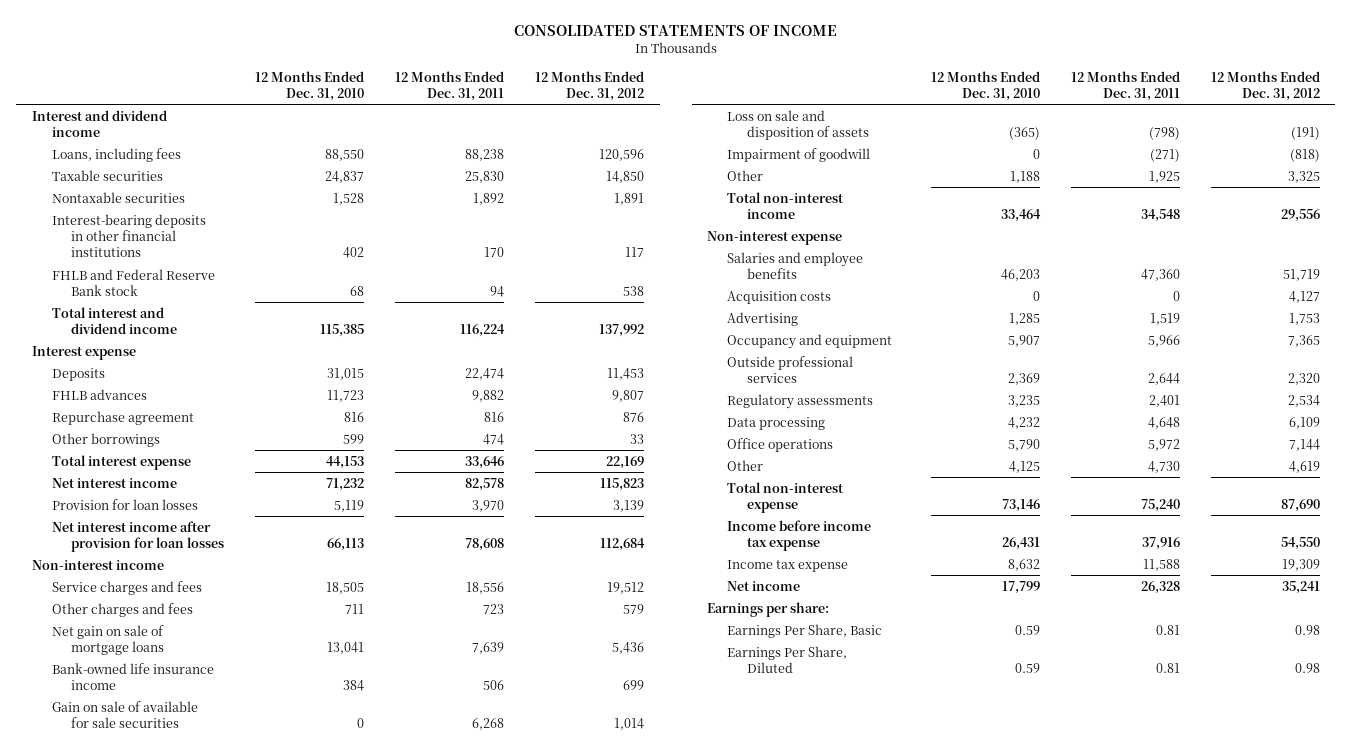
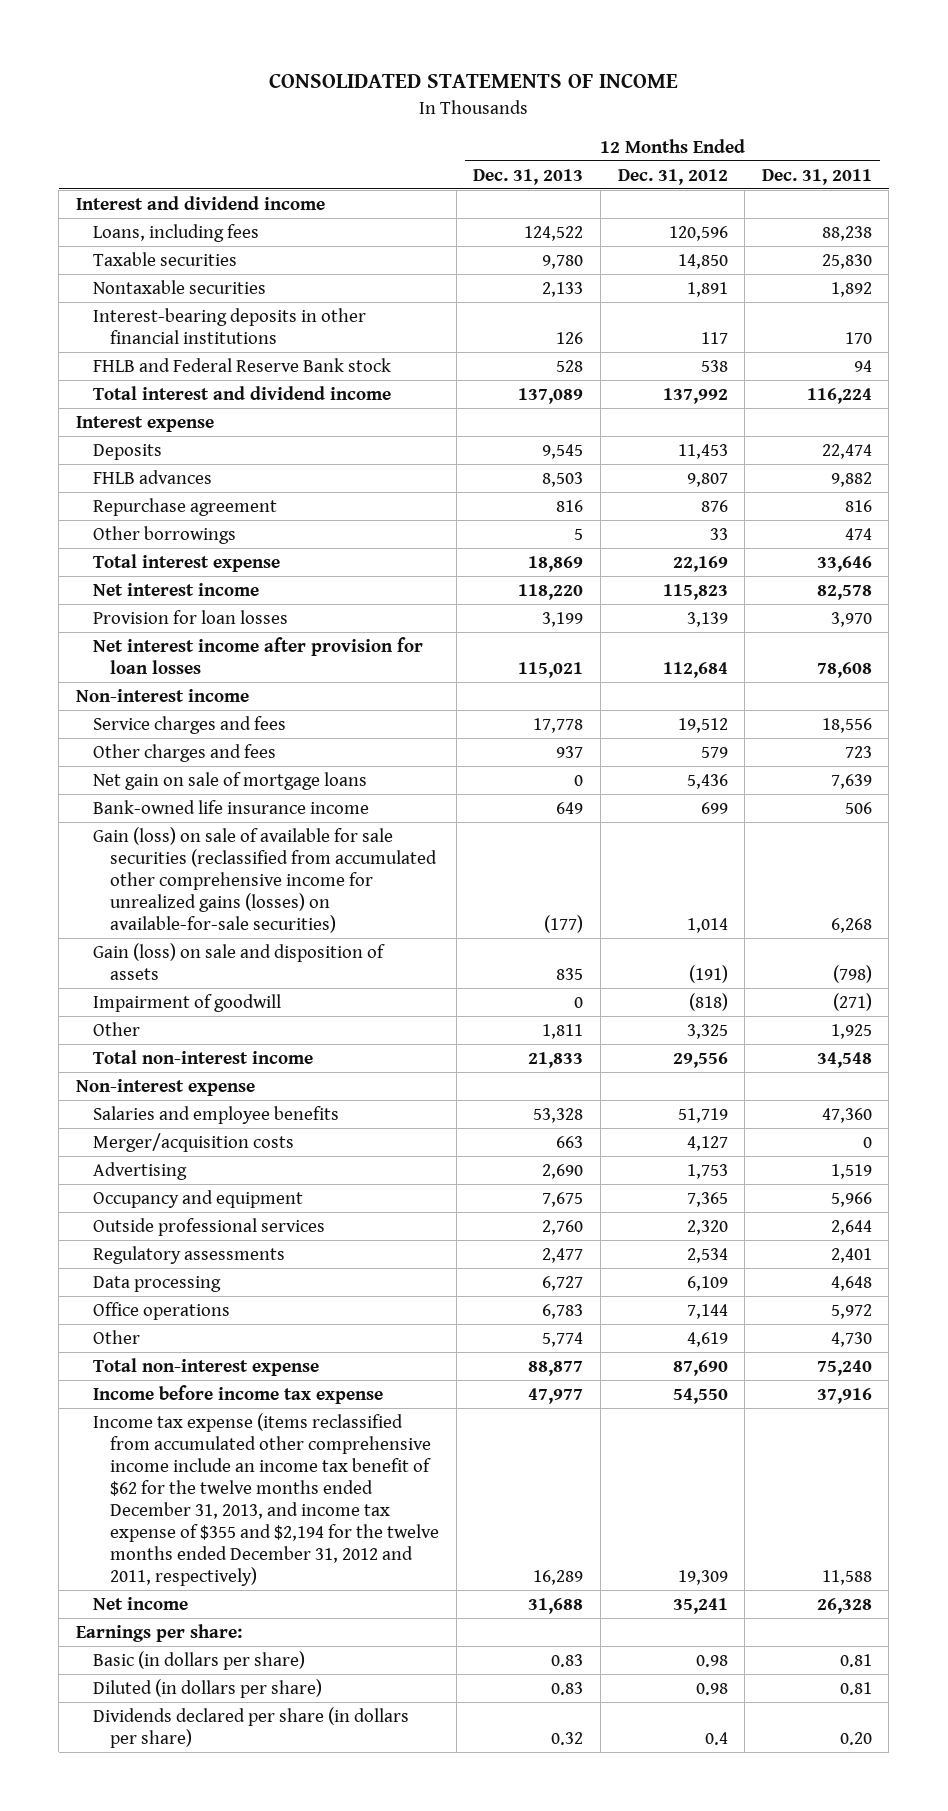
- | 12 Months Ended Dec. 31, 2010 | 12 Months Ended Dec. 31, 2011 | 12 Months Ended Dec. 31, 2012
+ | 12 Months Ended Dec. 31, 2013 | 12 Months Ended Dec. 31, 2012 | 12 Months Ended Dec. 31, 2011
- Gain on sale of available for sale securities | 0 | 6,268 | 1,014
- Loss on sale and disposition of assets | (365) | (798) | (191)
+ Gain (loss) on sale of available for sale securities (reclassified from accumulated other comprehensive income for unrealized gains (losses) on available-for-sale securities) | (177) | 1,014 | 6,268
+ Gain (loss) on sale and disposition of assets | 835 | (191) | (798)
- Acquisition costs | 0 | 0 | 4,127
+ Merger/acquisition costs | 663 | 4,127 | 0
- Income tax expense | 8,632 | 11,588 | 19,309
+ Income tax expense (items reclassified from accumulated other comprehensive income include an income tax benefit of $62 for the twelve months ended December 31, 2013, and income tax expense of $355 and $2,194 for the twelve months ended December 31, 2012 and 2011, respectively) | 16,289 | 19,309 | 11,588
- Earnings Per Share, Basic | 0.59 | 0.81 | 0.98
- Earnings Per Share, Diluted | 0.59 | 0.81 | 0.98
+ Basic (in dollars per share) | 0.83 | 0.98 | 0.81
+ Diluted (in dollars per share) | 0.83 | 0.98 | 0.81
+ Dividends declared per share (in dollars per share) | 0.32 | 0.4 | 0.20

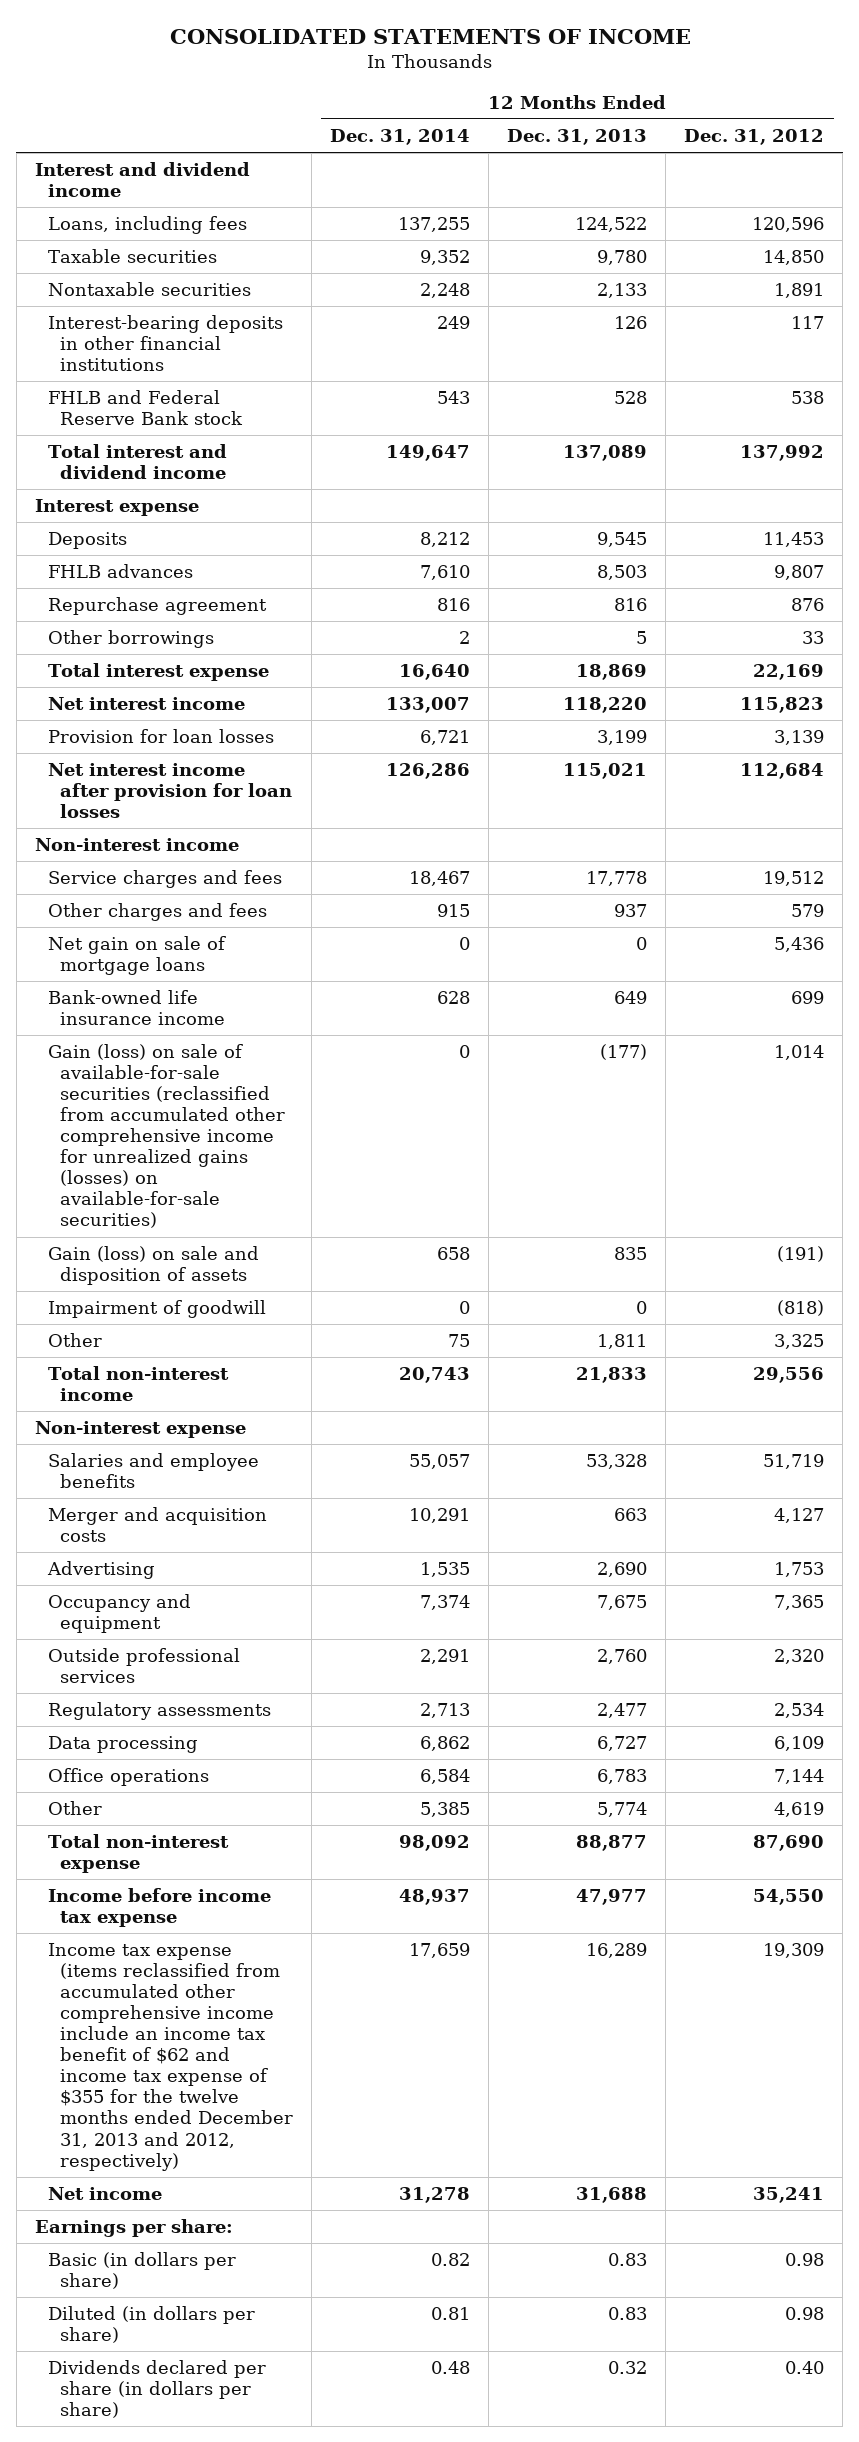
- | 12 Months Ended Dec. 31, 2013 | 12 Months Ended Dec. 31, 2012 | 12 Months Ended Dec. 31, 2011
+ | 12 Months Ended Dec. 31, 2014 | 12 Months Ended Dec. 31, 2013 | 12 Months Ended Dec. 31, 2012
- Gain (loss) on sale of available for sale securities (reclassified from accumulated other comprehensive income for unrealized gains (losses) on available-for-sale securities) | (177) | 1,014 | 6,268
+ Gain (loss) on sale of available-for-sale securities (reclassified from accumulated other comprehensive income for unrealized gains (losses) on available-for-sale securities) | 0 | (177) | 1,014
- Merger/acquisition costs | 663 | 4,127 | 0
+ Merger and acquisition costs | 10,291 | 663 | 4,127
- Income tax expense (items reclassified from accumulated other comprehensive income include an income tax benefit of $62 for the twelve months ended December 31, 2013, and income tax expense of $355 and $2,194 for the twelve months ended December 31, 2012 and 2011, respectively) | 16,289 | 19,309 | 11,588
+ Income tax expense (items reclassified from accumulated other comprehensive income include an income tax benefit of $62 and income tax expense of $355 for the twelve months ended December 31, 2013 and 2012, respectively) | 17,659 | 16,289 | 19,309
- Dividends declared per share (in dollars per share) | 0.32 | 0.4 | 0.20
+ Dividends declared per share (in dollars per share) | 0.48 | 0.32 | 0.40

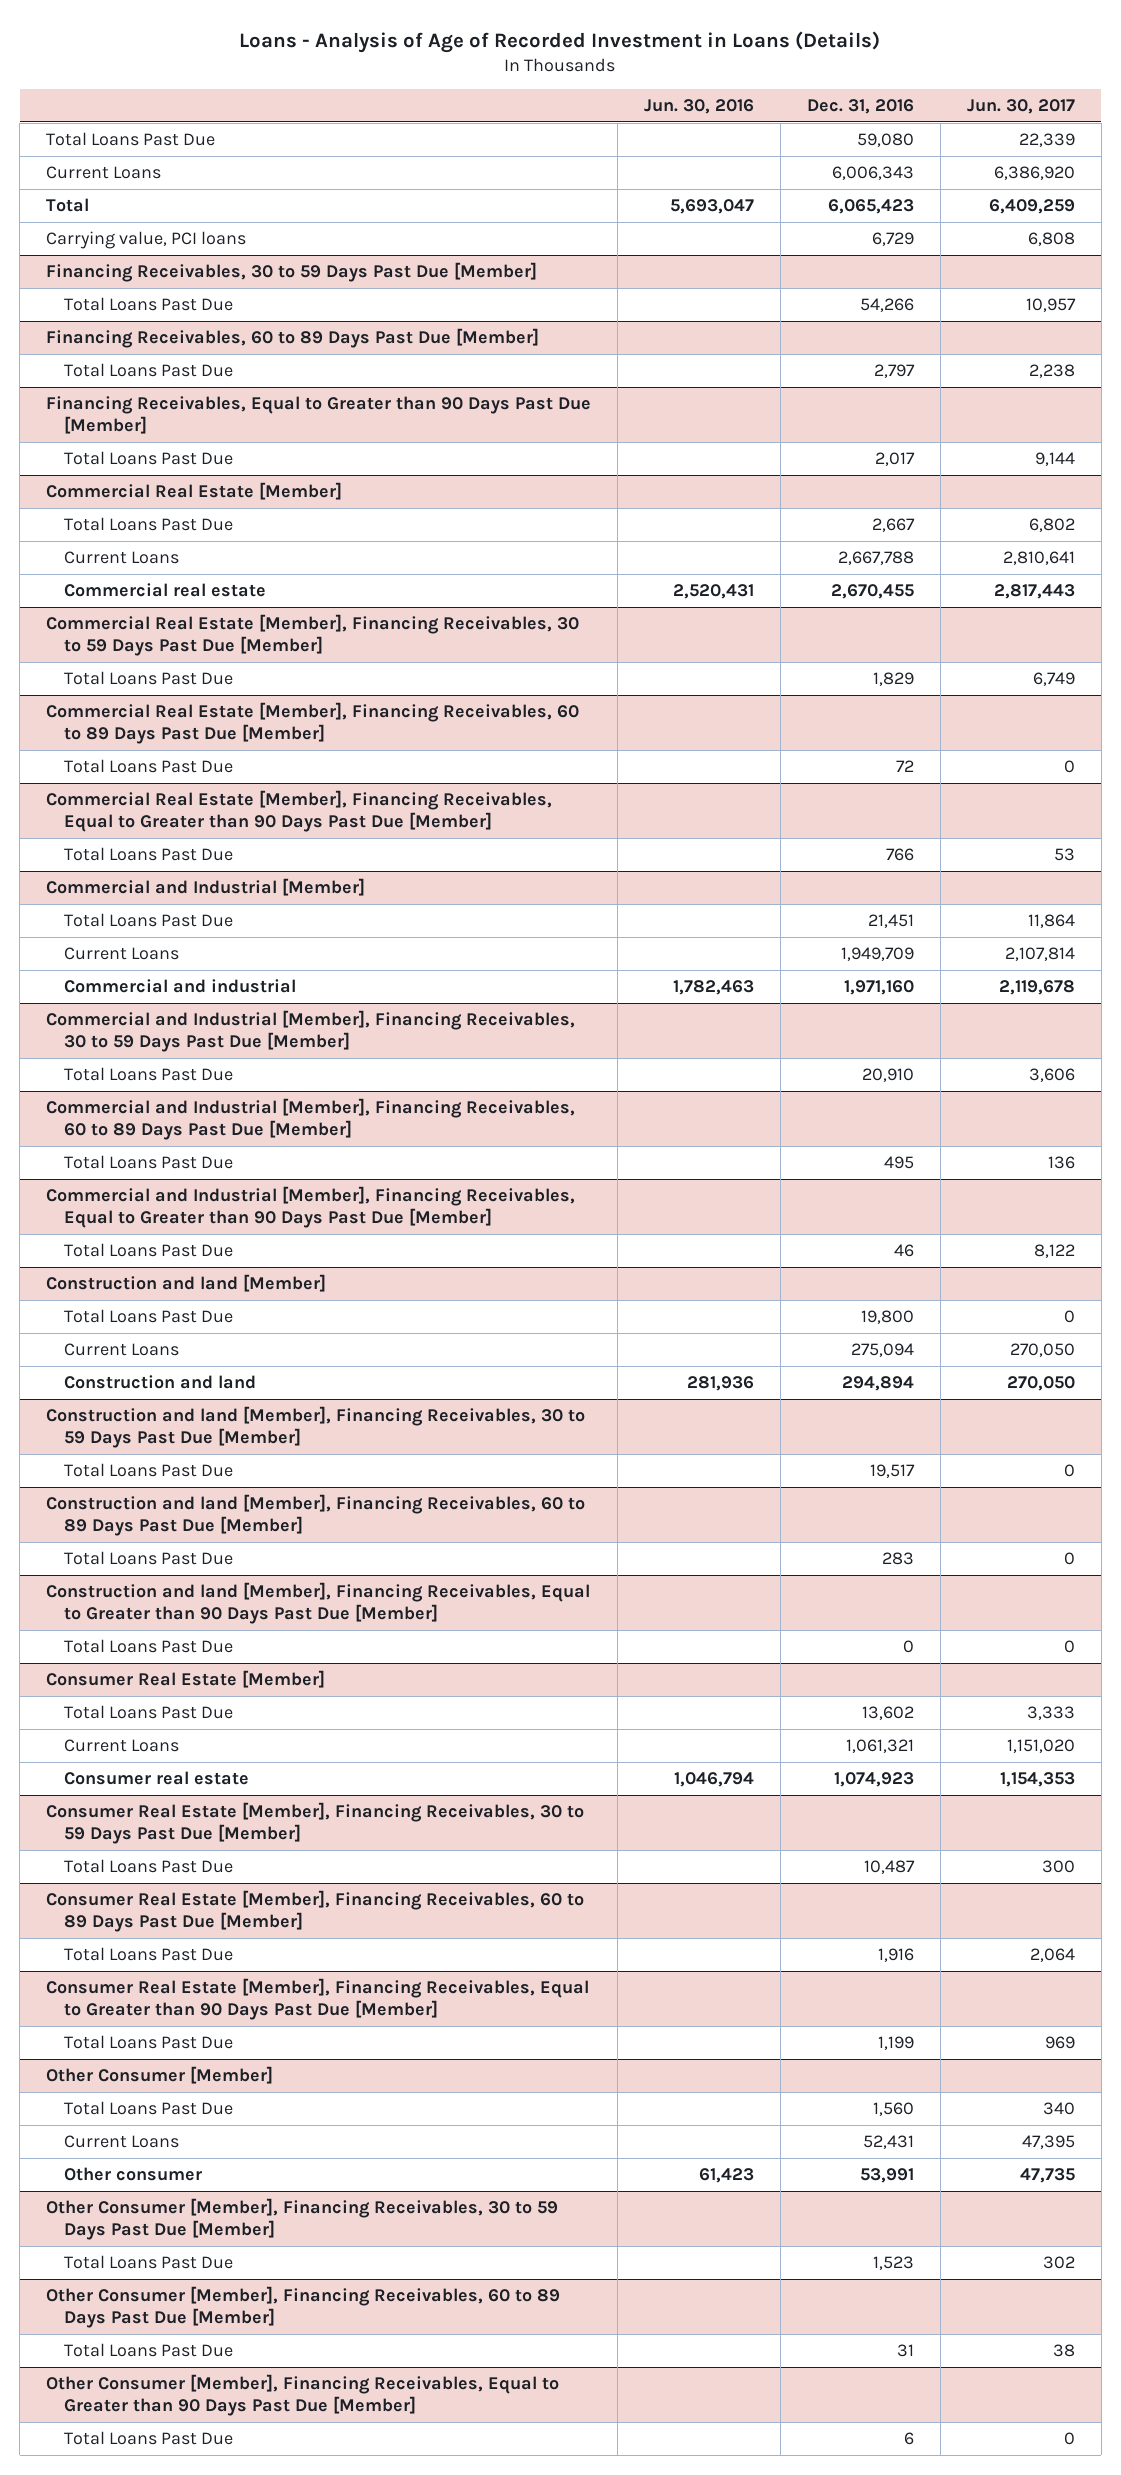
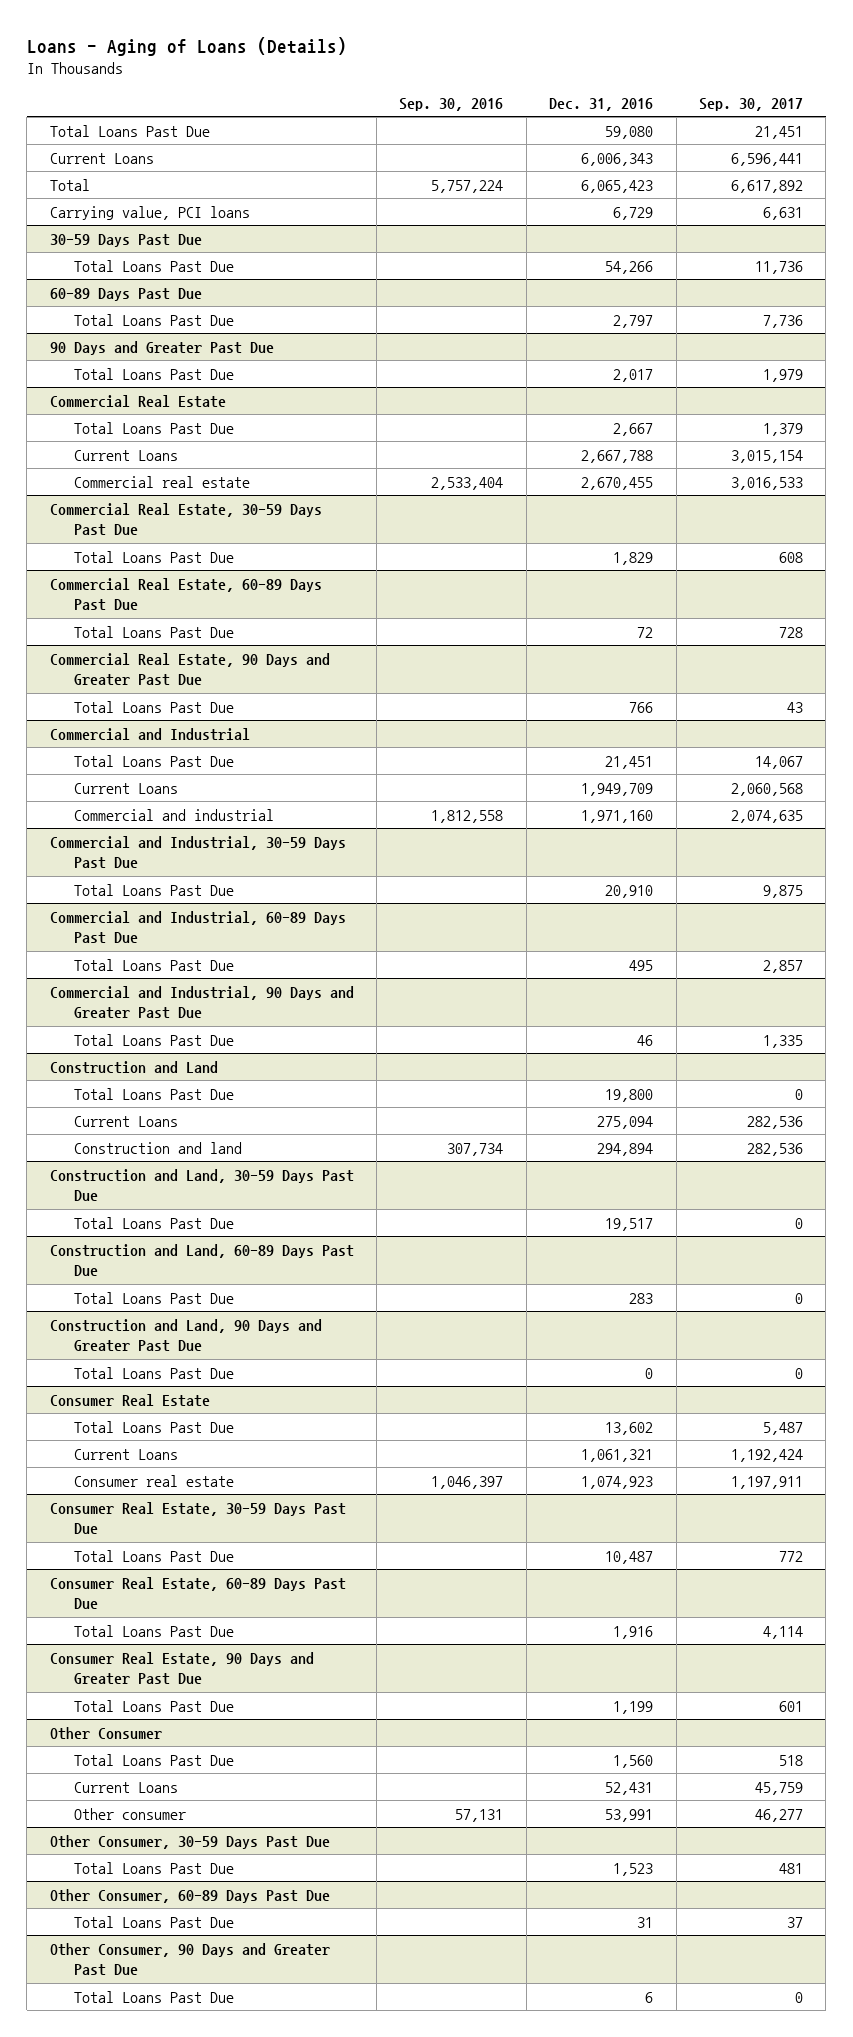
- Loans - Analysis of Age of Recorded Investment in Loans (Details)
+ Loans - Aging of Loans (Details)
- | Jun. 30, 2016 | Dec. 31, 2016 | Jun. 30, 2017
+ | Sep. 30, 2016 | Dec. 31, 2016 | Sep. 30, 2017
- Financing Receivables, 30 to 59 Days Past Due [Member]
+ 30-59 Days Past Due
- Financing Receivables, 60 to 89 Days Past Due [Member]
+ 60-89 Days Past Due
- Financing Receivables, Equal to Greater than 90 Days Past Due [Member]
+ 90 Days and Greater Past Due
- Commercial Real Estate [Member]
+ Commercial Real Estate
- Commercial Real Estate [Member], Financing Receivables, 30 to 59 Days Past Due [Member]
+ Commercial Real Estate, 30-59 Days Past Due
- Commercial Real Estate [Member], Financing Receivables, 60 to 89 Days Past Due [Member]
+ Commercial Real Estate, 60-89 Days Past Due
- Commercial Real Estate [Member], Financing Receivables, Equal to Greater than 90 Days Past Due [Member]
+ Commercial Real Estate, 90 Days and Greater Past Due
- Commercial and Industrial [Member]
+ Commercial and Industrial
- Commercial and Industrial [Member], Financing Receivables, 30 to 59 Days Past Due [Member]
+ Commercial and Industrial, 30-59 Days Past Due
- Commercial and Industrial [Member], Financing Receivables, 60 to 89 Days Past Due [Member]
+ Commercial and Industrial, 60-89 Days Past Due
- Commercial and Industrial [Member], Financing Receivables, Equal to Greater than 90 Days Past Due [Member]
+ Commercial and Industrial, 90 Days and Greater Past Due
- Construction and land [Member]
+ Construction and Land
- Construction and land [Member], Financing Receivables, 30 to 59 Days Past Due [Member]
+ Construction and Land, 30-59 Days Past Due
- Construction and land [Member], Financing Receivables, 60 to 89 Days Past Due [Member]
+ Construction and Land, 60-89 Days Past Due
- Construction and land [Member], Financing Receivables, Equal to Greater than 90 Days Past Due [Member]
+ Construction and Land, 90 Days and Greater Past Due
- Consumer Real Estate [Member]
+ Consumer Real Estate
- Consumer Real Estate [Member], Financing Receivables, 30 to 59 Days Past Due [Member]
+ Consumer Real Estate, 30-59 Days Past Due
- Consumer Real Estate [Member], Financing Receivables, 60 to 89 Days Past Due [Member]
+ Consumer Real Estate, 60-89 Days Past Due
- Consumer Real Estate [Member], Financing Receivables, Equal to Greater than 90 Days Past Due [Member]
+ Consumer Real Estate, 90 Days and Greater Past Due
- Other Consumer [Member]
+ Other Consumer
- Other Consumer [Member], Financing Receivables, 30 to 59 Days Past Due [Member]
+ Other Consumer, 30-59 Days Past Due
- Other Consumer [Member], Financing Receivables, 60 to 89 Days Past Due [Member]
+ Other Consumer, 60-89 Days Past Due
- Other Consumer [Member], Financing Receivables, Equal to Greater than 90 Days Past Due [Member]
+ Other Consumer, 90 Days and Greater Past Due

